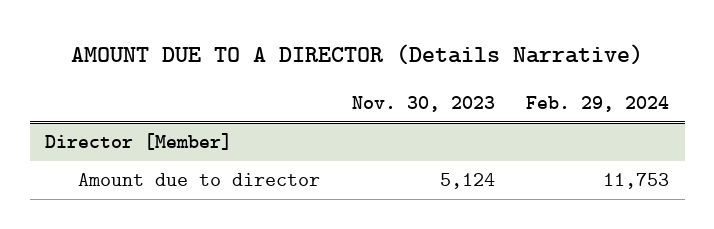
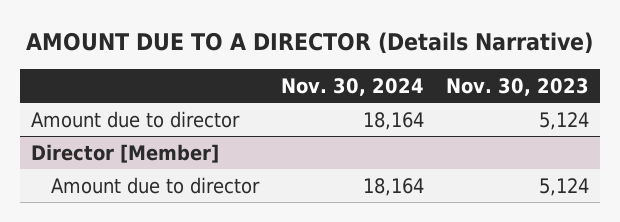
- | Nov. 30, 2023 | Feb. 29, 2024
+ | Nov. 30, 2024 | Nov. 30, 2023
+ Amount due to director | 18,164 | 5,124

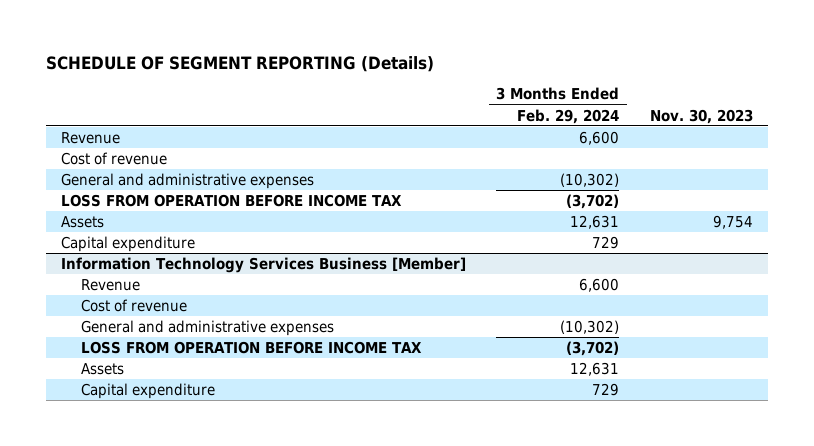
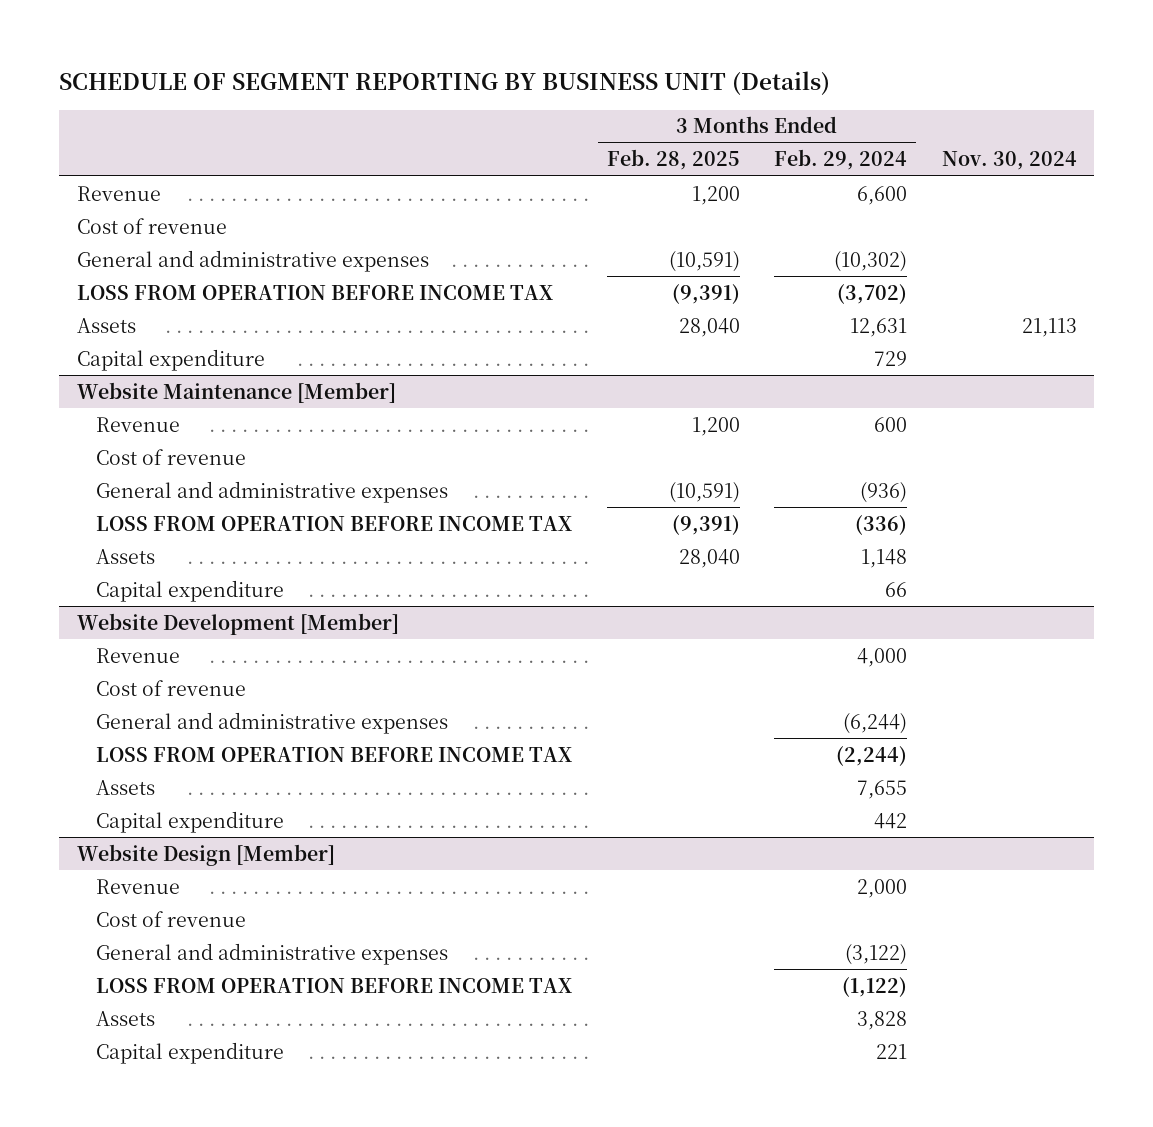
- SCHEDULE OF SEGMENT REPORTING (Details)
+ SCHEDULE OF SEGMENT REPORTING BY BUSINESS UNIT (Details)
- | 3 Months Ended Feb. 29, 2024 | Nov. 30, 2023
+ | 3 Months Ended Feb. 28, 2025 | 3 Months Ended Feb. 29, 2024 | Nov. 30, 2024
- Information Technology Services Business [Member]
- Revenue | 6,600 |
+ Website Maintenance [Member]
+ Revenue | 1,200 | 600 |
- General and administrative expenses | (10,302) |
- LOSS FROM OPERATION BEFORE INCOME TAX | (3,702) |
- Assets | 12,631 |
- Capital expenditure | 729 |
+ General and administrative expenses | (10,591) | (936) |
+ LOSS FROM OPERATION BEFORE INCOME TAX | (9,391) | (336) |
+ Assets | 28,040 | 1,148 |
+ Capital expenditure | | 66 |
+ Website Development [Member]
+ Revenue | | 4,000 |
+ Cost of revenue
+ General and administrative expenses | | (6,244) |
+ LOSS FROM OPERATION BEFORE INCOME TAX | | (2,244) |
+ Assets | | 7,655 |
+ Capital expenditure | | 442 |
+ Website Design [Member]
+ Revenue | | 2,000 |
+ Cost of revenue
+ General and administrative expenses | | (3,122) |
+ LOSS FROM OPERATION BEFORE INCOME TAX | | (1,122) |
+ Assets | | 3,828 |
+ Capital expenditure | | 221 |

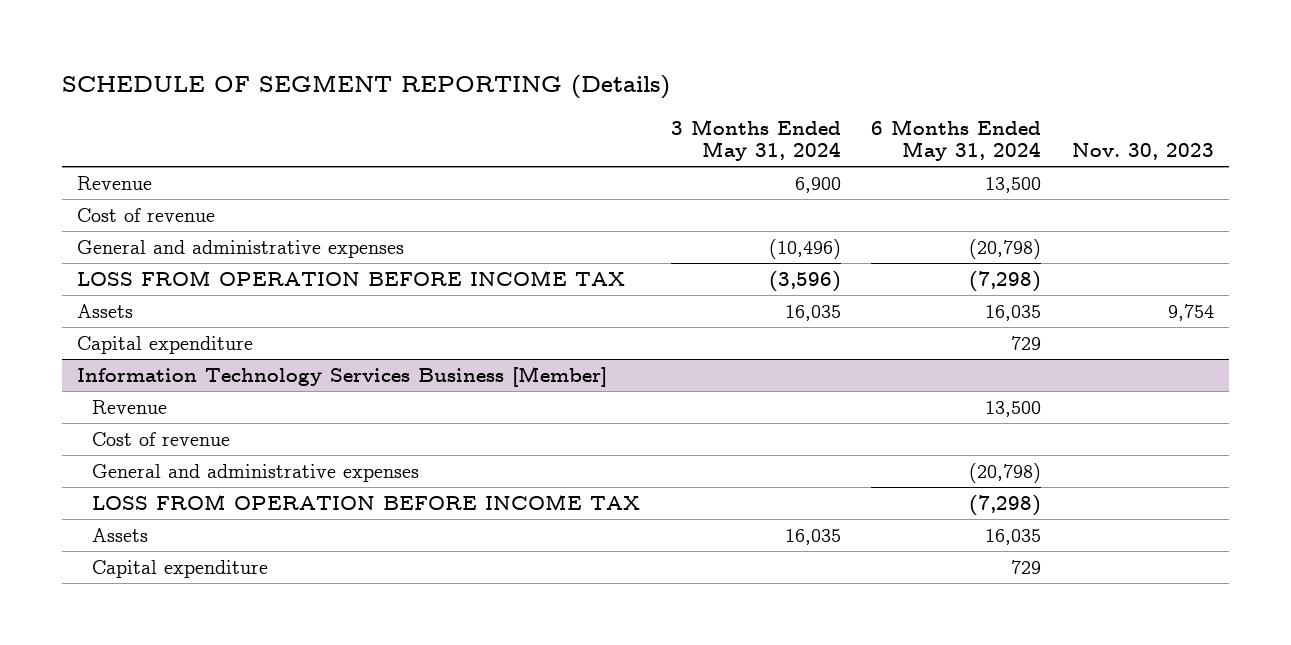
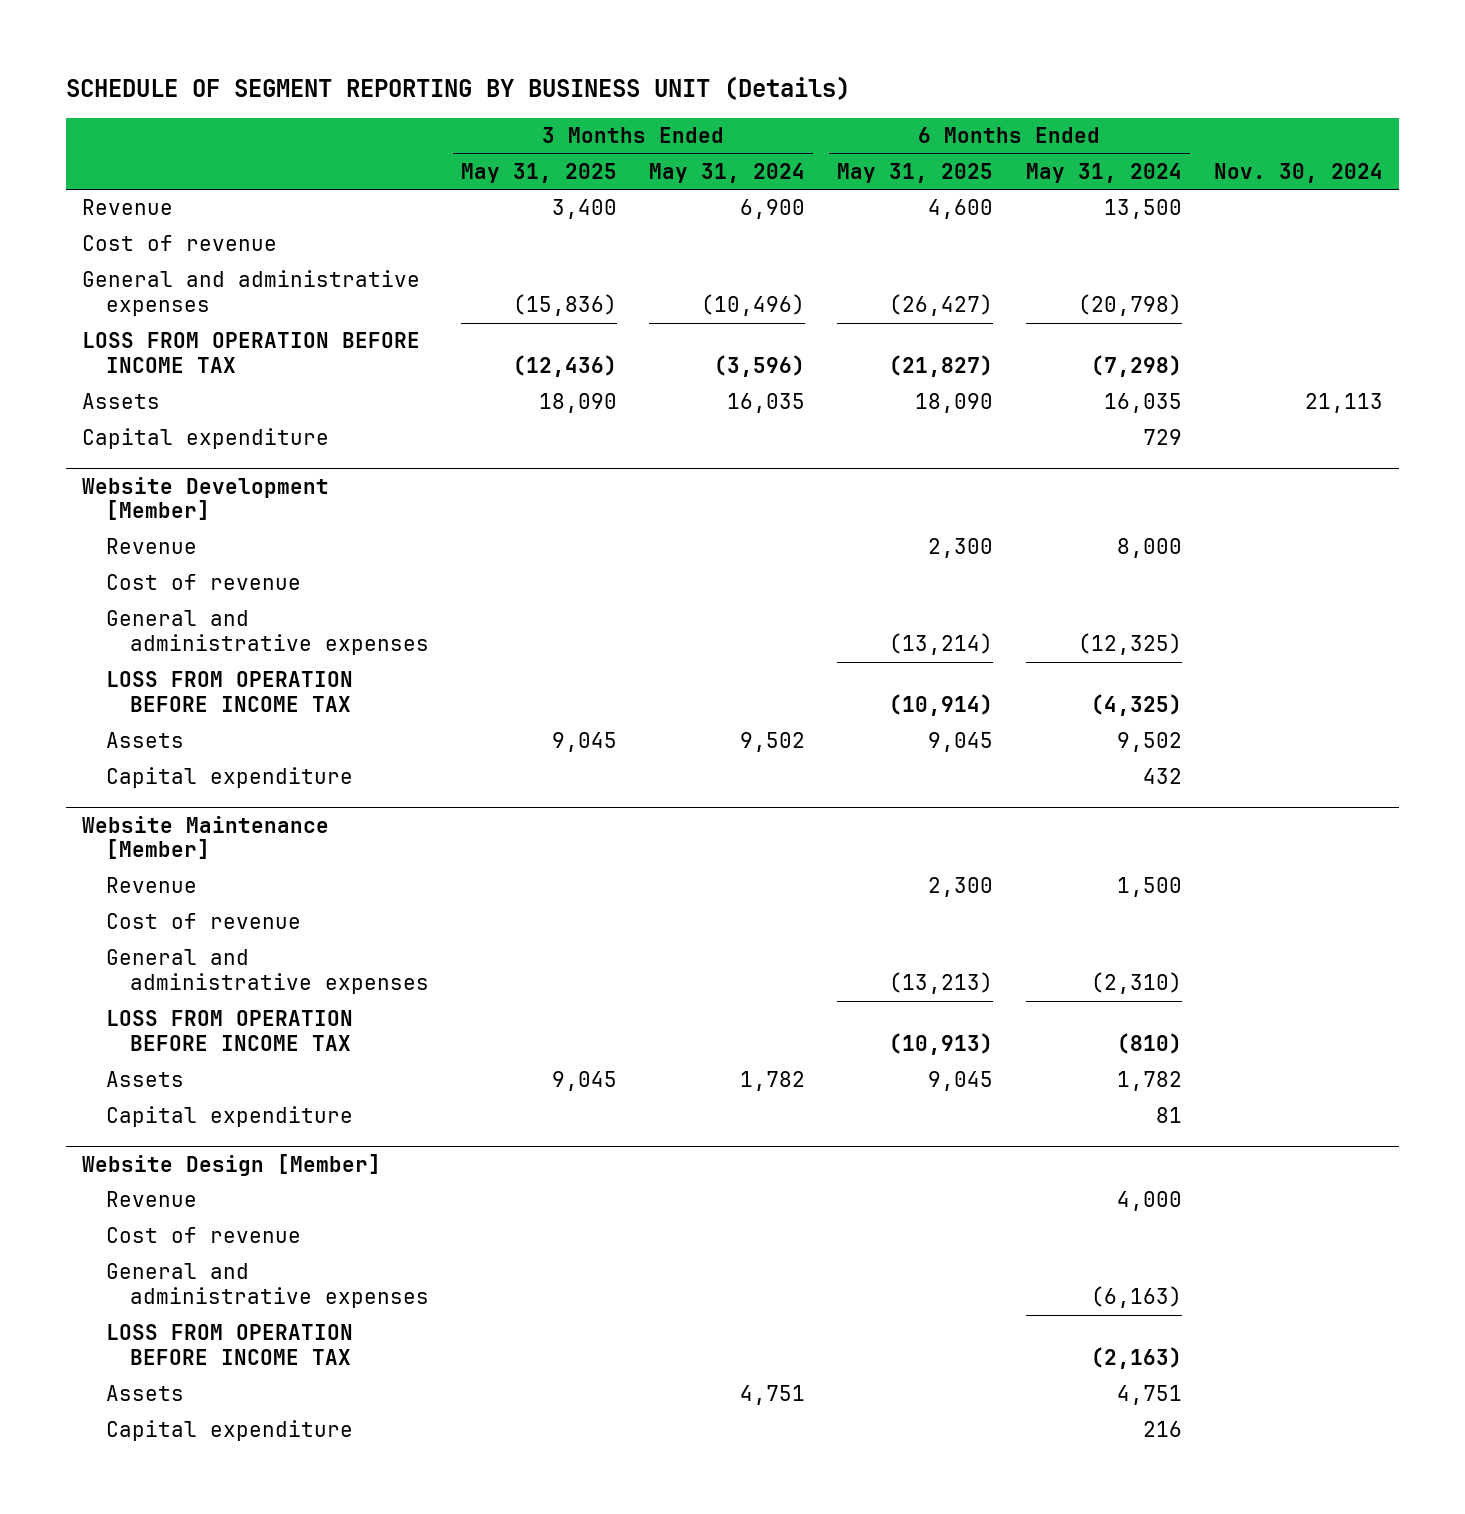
- SCHEDULE OF SEGMENT REPORTING (Details)
+ SCHEDULE OF SEGMENT REPORTING BY BUSINESS UNIT (Details)
- | 3 Months Ended May 31, 2024 | 6 Months Ended May 31, 2024 | Nov. 30, 2023
+ | 3 Months Ended May 31, 2025 | 3 Months Ended May 31, 2024 | 6 Months Ended May 31, 2025 | 6 Months Ended May 31, 2024 | Nov. 30, 2024
- Information Technology Services Business [Member]
- Revenue | | 13,500 |
+ Website Development [Member]
+ Revenue | | | 2,300 | 8,000 |
- General and administrative expenses | | (20,798) |
- LOSS FROM OPERATION BEFORE INCOME TAX | | (7,298) |
- Assets | 16,035 | 16,035 |
- Capital expenditure | | 729 |
+ General and administrative expenses | | | (13,214) | (12,325) |
+ LOSS FROM OPERATION BEFORE INCOME TAX | | | (10,914) | (4,325) |
+ Assets | 9,045 | 9,502 | 9,045 | 9,502 |
+ Capital expenditure | | | | 432 |
+ Website Maintenance [Member]
+ Revenue | | | 2,300 | 1,500 |
+ Cost of revenue
+ General and administrative expenses | | | (13,213) | (2,310) |
+ LOSS FROM OPERATION BEFORE INCOME TAX | | | (10,913) | (810) |
+ Assets | 9,045 | 1,782 | 9,045 | 1,782 |
+ Capital expenditure | | | | 81 |
+ Website Design [Member]
+ Revenue | | | | 4,000 |
+ Cost of revenue
+ General and administrative expenses | | | | (6,163) |
+ LOSS FROM OPERATION BEFORE INCOME TAX | | | | (2,163) |
+ Assets | | 4,751 | | 4,751 |
+ Capital expenditure | | | | 216 |

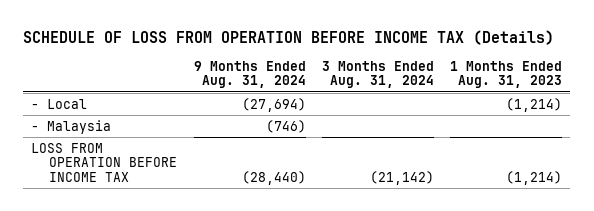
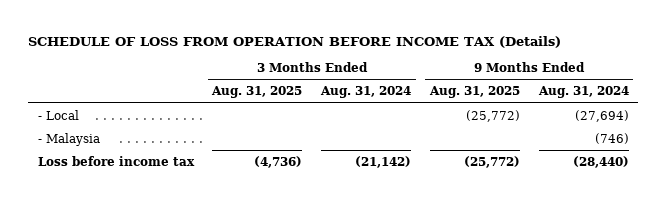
- | 9 Months Ended Aug. 31, 2024 | 3 Months Ended Aug. 31, 2024 | 1 Months Ended Aug. 31, 2023
+ | 3 Months Ended Aug. 31, 2025 | 3 Months Ended Aug. 31, 2024 | 9 Months Ended Aug. 31, 2025 | 9 Months Ended Aug. 31, 2024
- LOSS FROM OPERATION BEFORE INCOME TAX | (28,440) | (21,142) | (1,214)
+ Loss before income tax | (4,736) | (21,142) | (25,772) | (28,440)

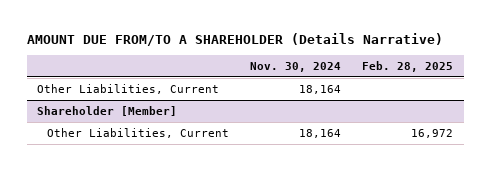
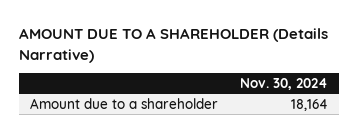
- AMOUNT DUE FROM/TO A SHAREHOLDER (Details Narrative)
+ AMOUNT DUE TO A SHAREHOLDER (Details Narrative)
- | Nov. 30, 2024 | Feb. 28, 2025
+ | Nov. 30, 2024
- Other Liabilities, Current | 18,164 |
- Shareholder [Member]
- Other Liabilities, Current | 18,164 | 16,972
+ Amount due to a shareholder | 18,164

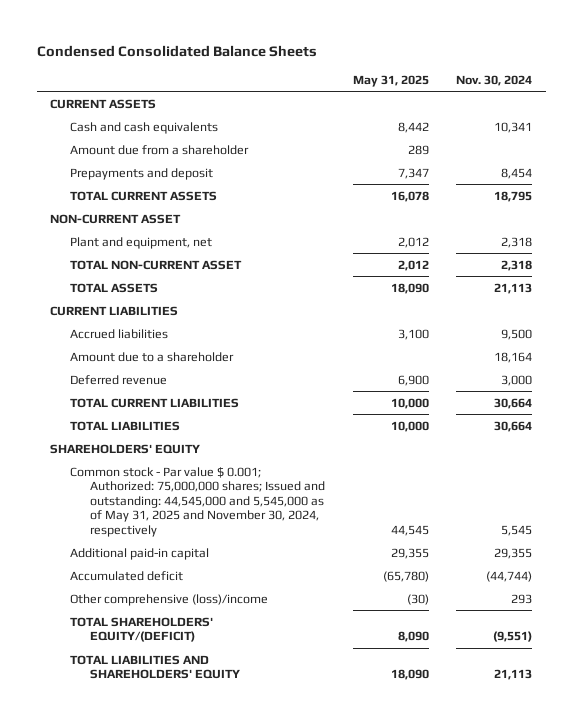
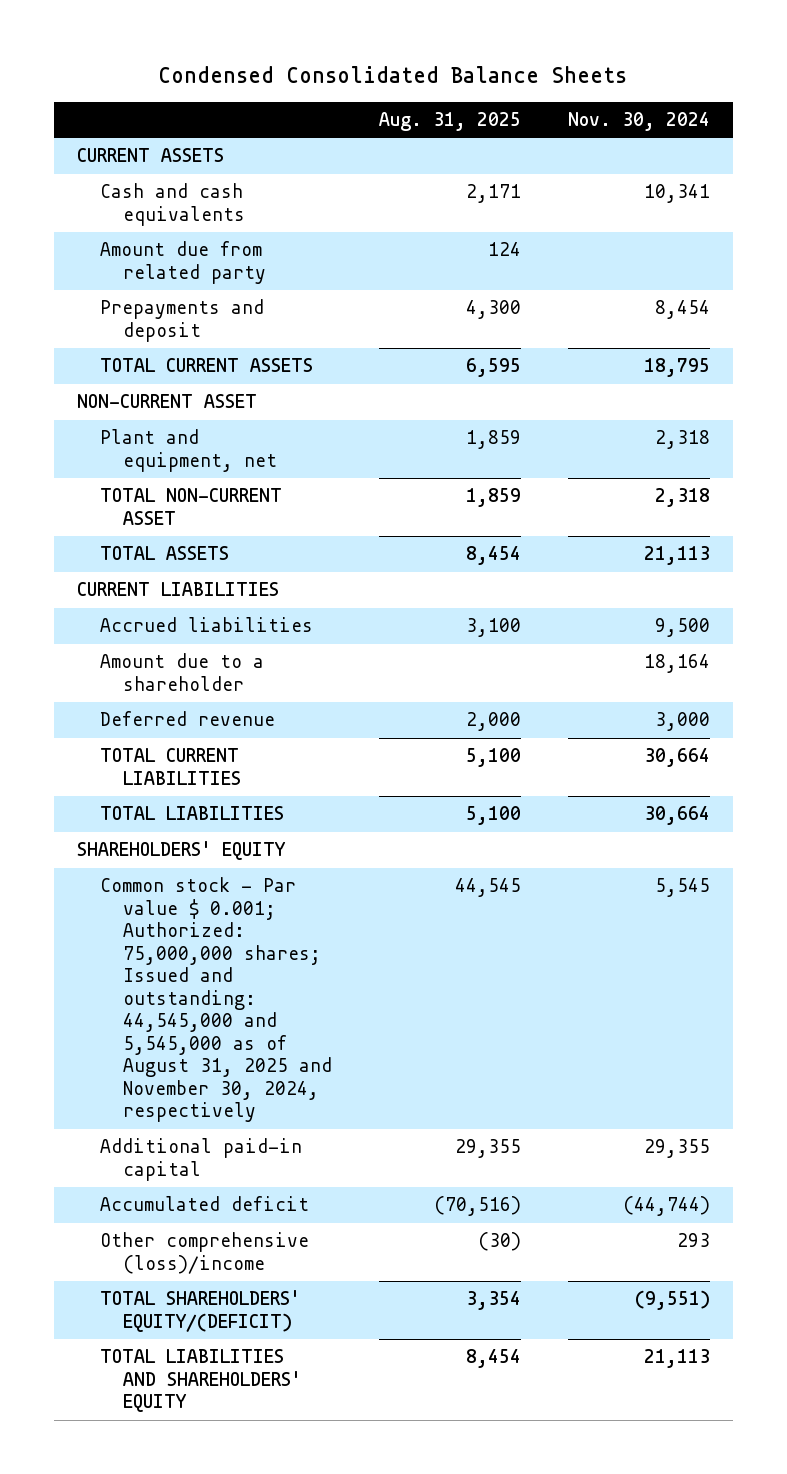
- | May 31, 2025 | Nov. 30, 2024
+ | Aug. 31, 2025 | Nov. 30, 2024
- Amount due from a shareholder | 289 |
+ Amount due from related party | 124 |
- Common stock - Par value $ 0.001; Authorized: 75,000,000 shares; Issued and outstanding: 44,545,000 and 5,545,000 as of May 31, 2025 and November 30, 2024, respectively | 44,545 | 5,545
+ Common stock - Par value $ 0.001; Authorized: 75,000,000 shares; Issued and outstanding: 44,545,000 and 5,545,000 as of August 31, 2025 and November 30, 2024, respectively | 44,545 | 5,545

